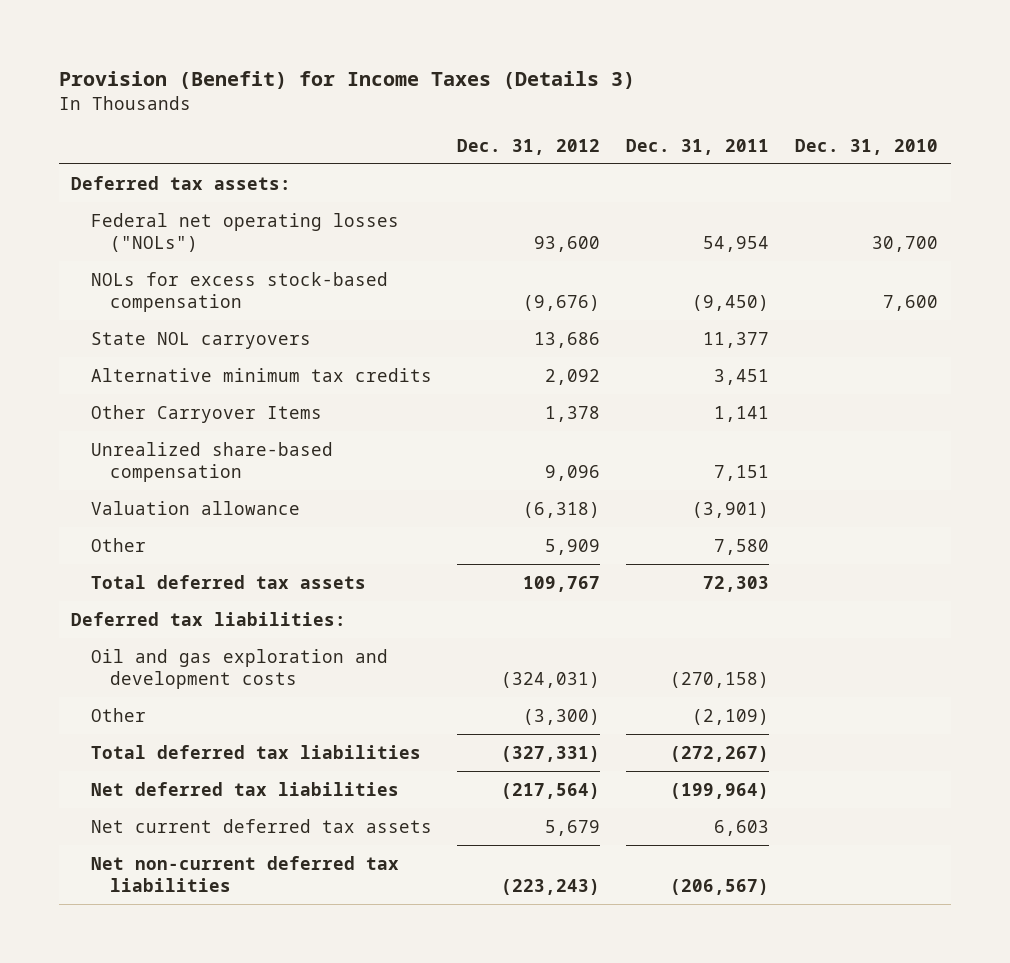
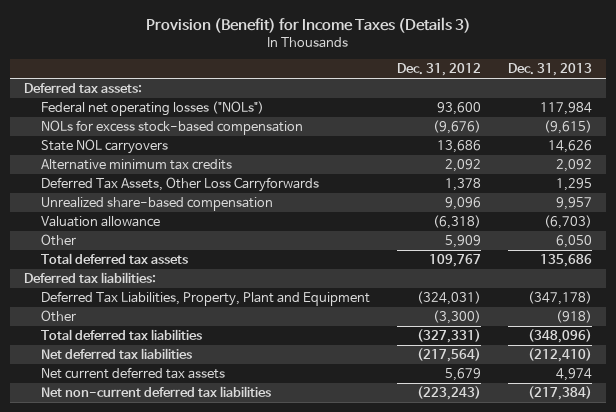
- | Dec. 31, 2012 | Dec. 31, 2011 | Dec. 31, 2010
+ | Dec. 31, 2012 | Dec. 31, 2013
- Other Carryover Items | 1,378 | 1,141 |
+ Deferred Tax Assets, Other Loss Carryforwards | 1,378 | 1,295
- Oil and gas exploration and development costs | (324,031) | (270,158) |
+ Deferred Tax Liabilities, Property, Plant and Equipment | (324,031) | (347,178)

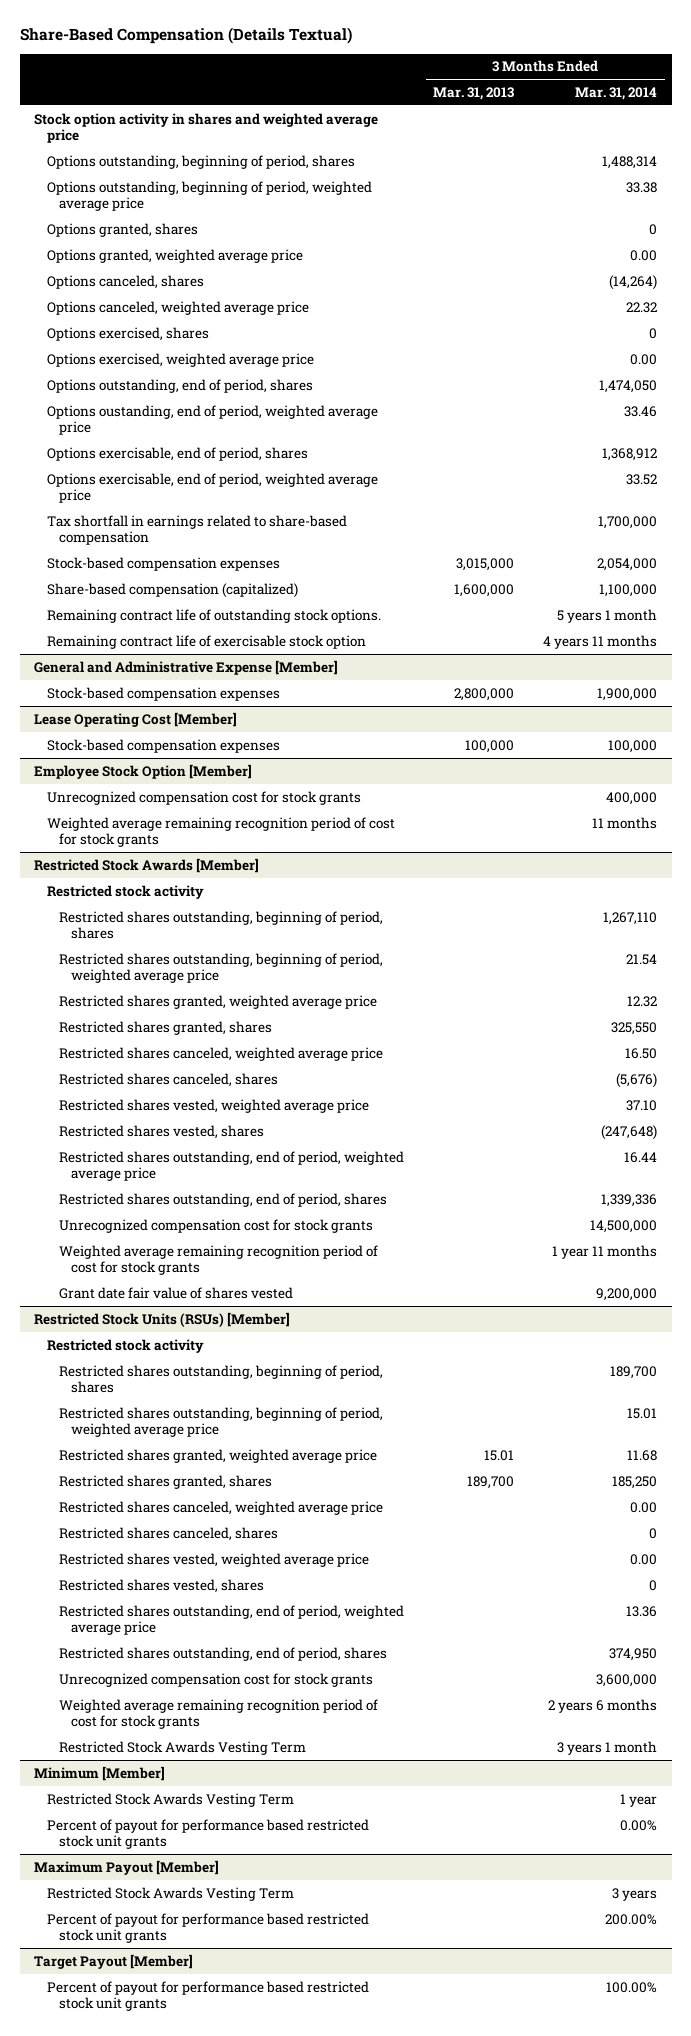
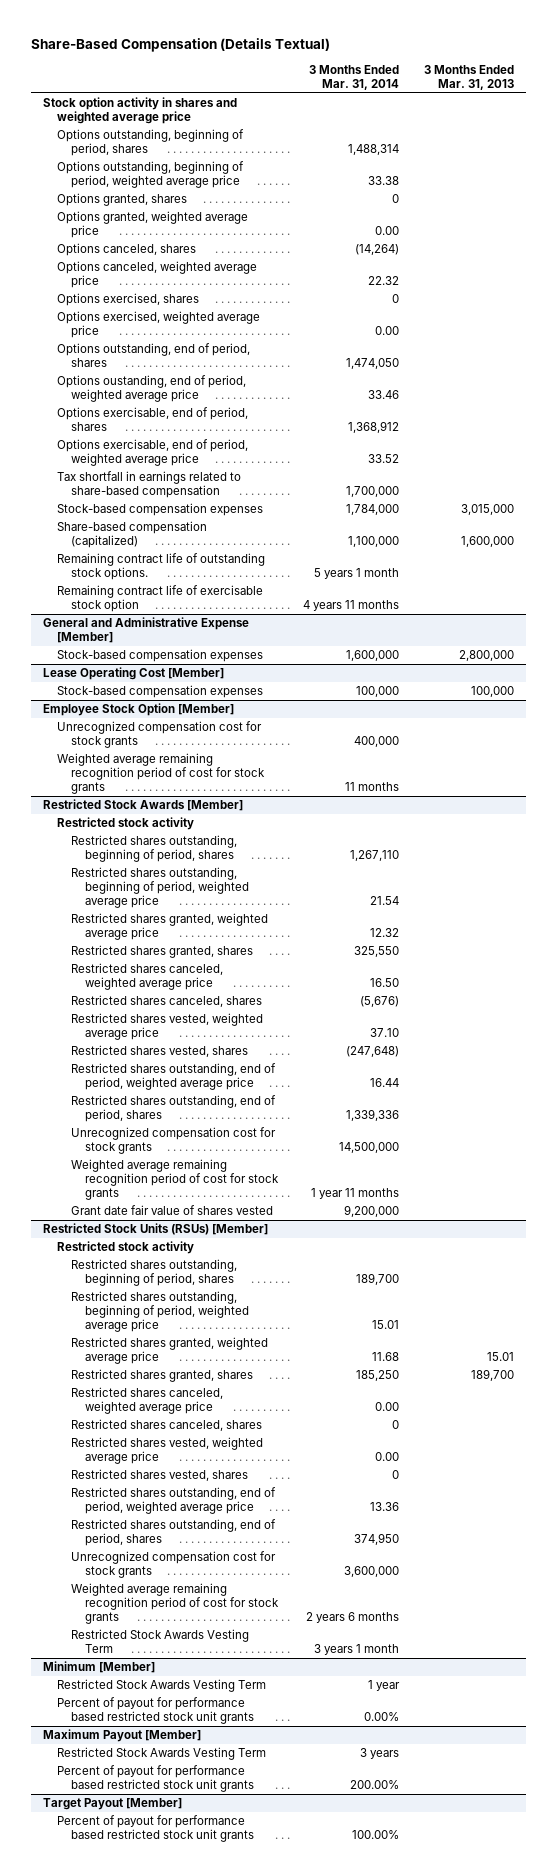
- | 3 Months Ended Mar. 31, 2013 | 3 Months Ended Mar. 31, 2014
+ | 3 Months Ended Mar. 31, 2014 | 3 Months Ended Mar. 31, 2013
- Stock-based compensation expenses | 3,015,000 | 2,054,000
+ Stock-based compensation expenses | 1,784,000 | 3,015,000
@ General and Administrative Expense [Member]
- Stock-based compensation expenses | 2,800,000 | 1,900,000
+ Stock-based compensation expenses | 1,600,000 | 2,800,000

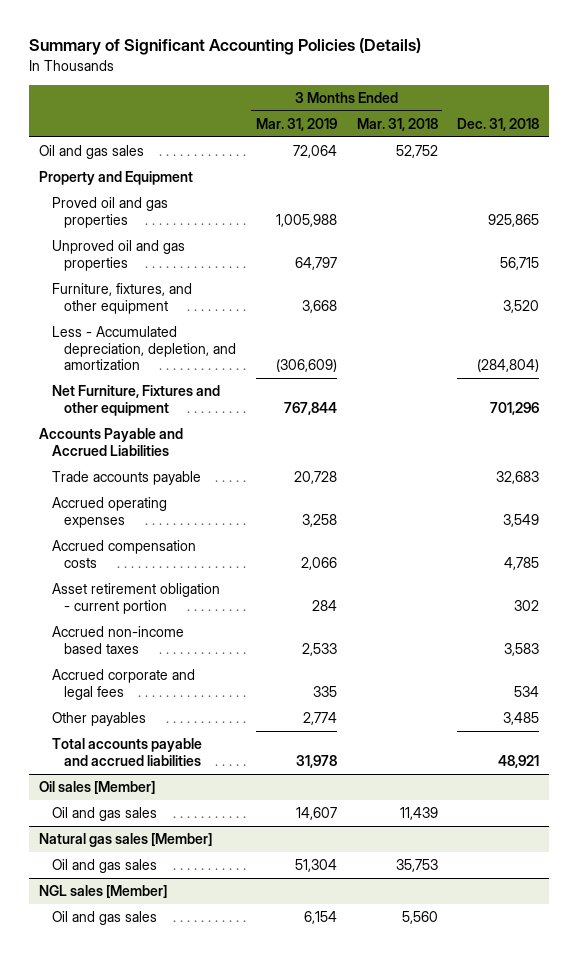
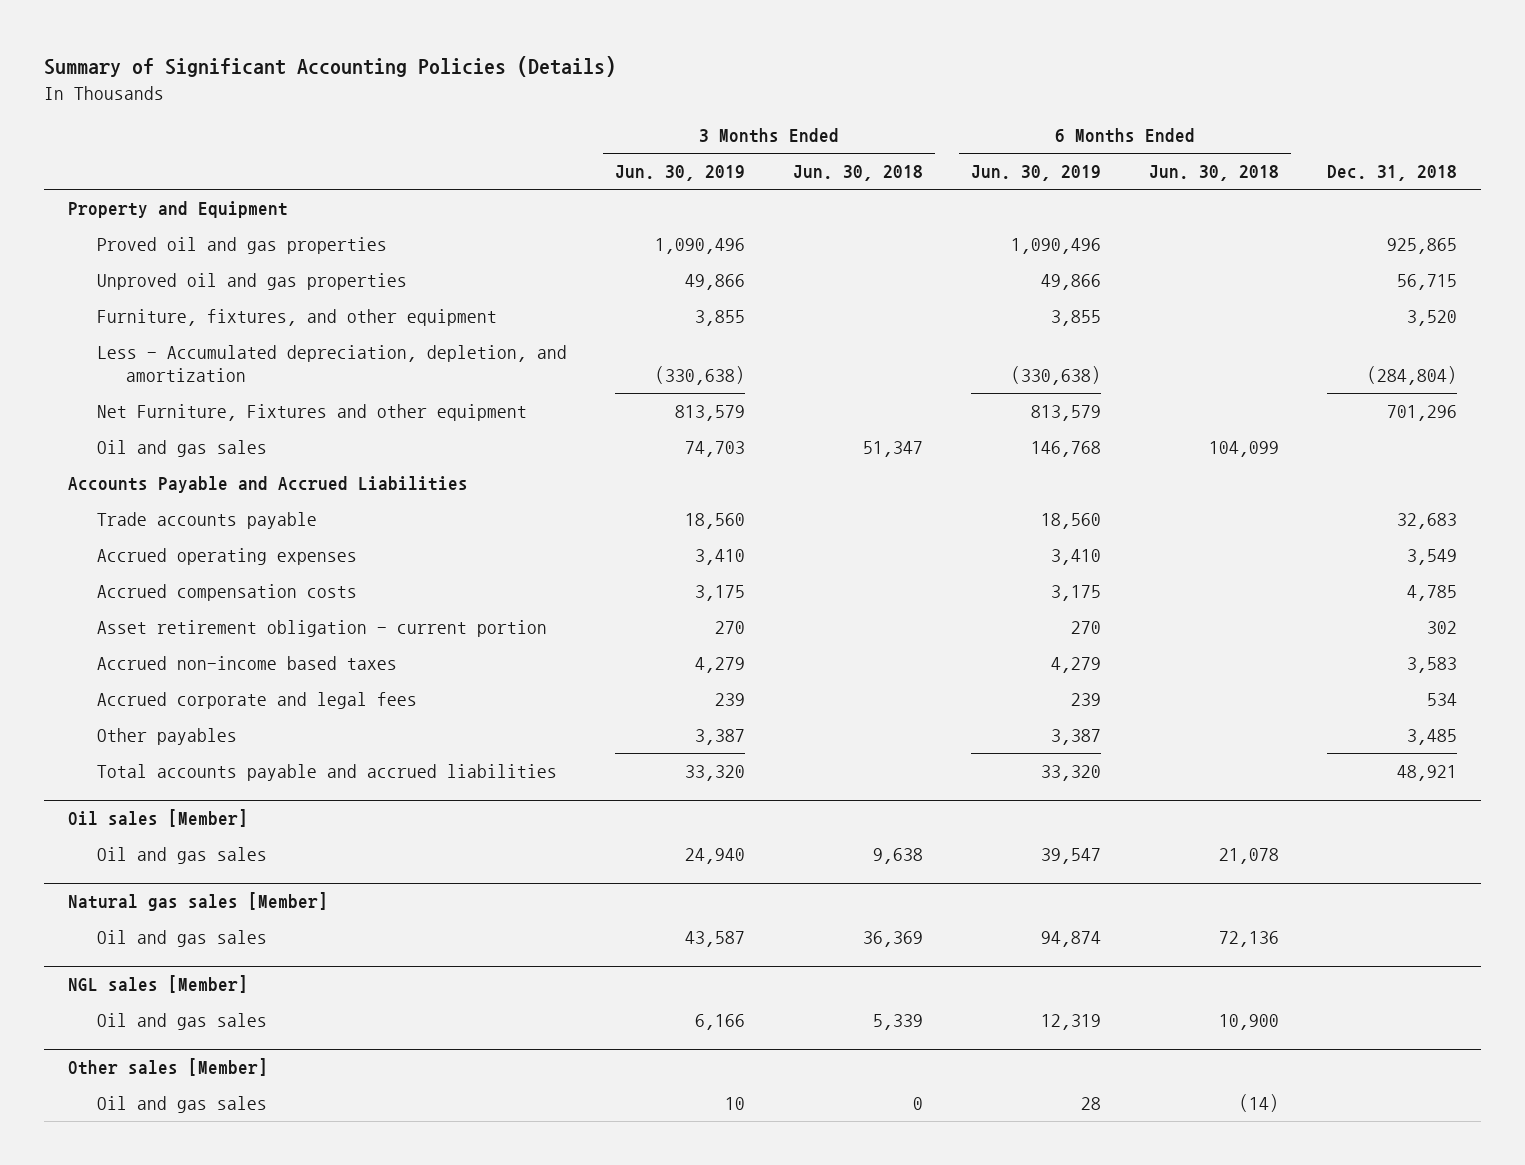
- | 3 Months Ended Mar. 31, 2019 | 3 Months Ended Mar. 31, 2018 | Dec. 31, 2018
+ | 3 Months Ended Jun. 30, 2019 | 3 Months Ended Jun. 30, 2018 | 6 Months Ended Jun. 30, 2019 | 6 Months Ended Jun. 30, 2018 | Dec. 31, 2018
moved down: Oil and gas sales | 74,703 | 51,347 | 146,768 | 104,099 |
+ Other sales [Member]
+ Oil and gas sales | 10 | 0 | 28 | (14) |

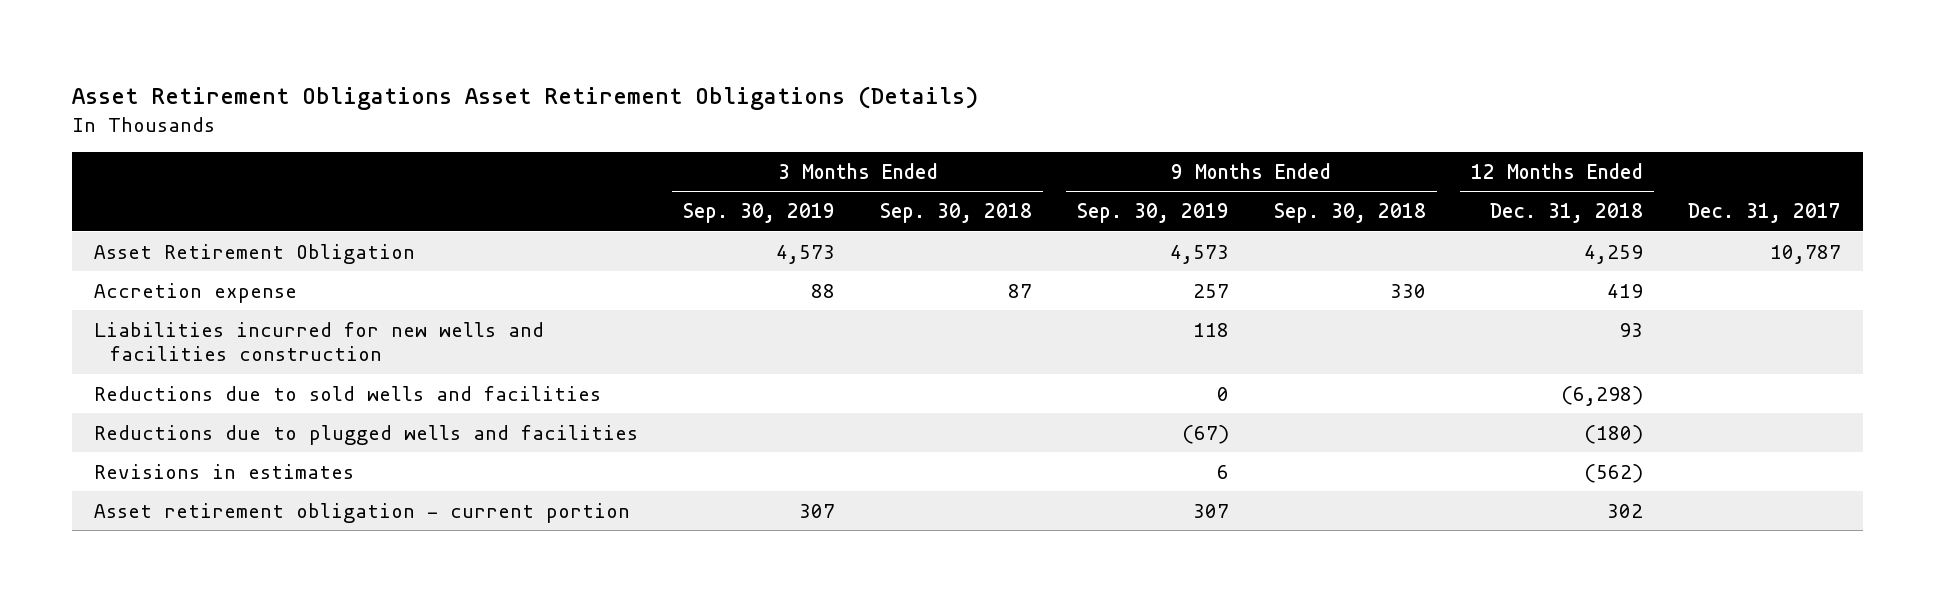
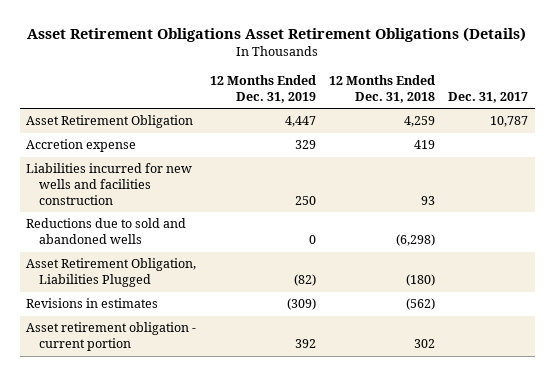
- | 3 Months Ended Sep. 30, 2019 | 3 Months Ended Sep. 30, 2018 | 9 Months Ended Sep. 30, 2019 | 9 Months Ended Sep. 30, 2018 | 12 Months Ended Dec. 31, 2018 | Dec. 31, 2017
+ | 12 Months Ended Dec. 31, 2019 | 12 Months Ended Dec. 31, 2018 | Dec. 31, 2017
- Reductions due to sold wells and facilities | | | 0 | | (6,298) |
- Reductions due to plugged wells and facilities | | | (67) | | (180) |
+ Reductions due to sold and abandoned wells | 0 | (6,298) |
+ Asset Retirement Obligation, Liabilities Plugged | (82) | (180) |

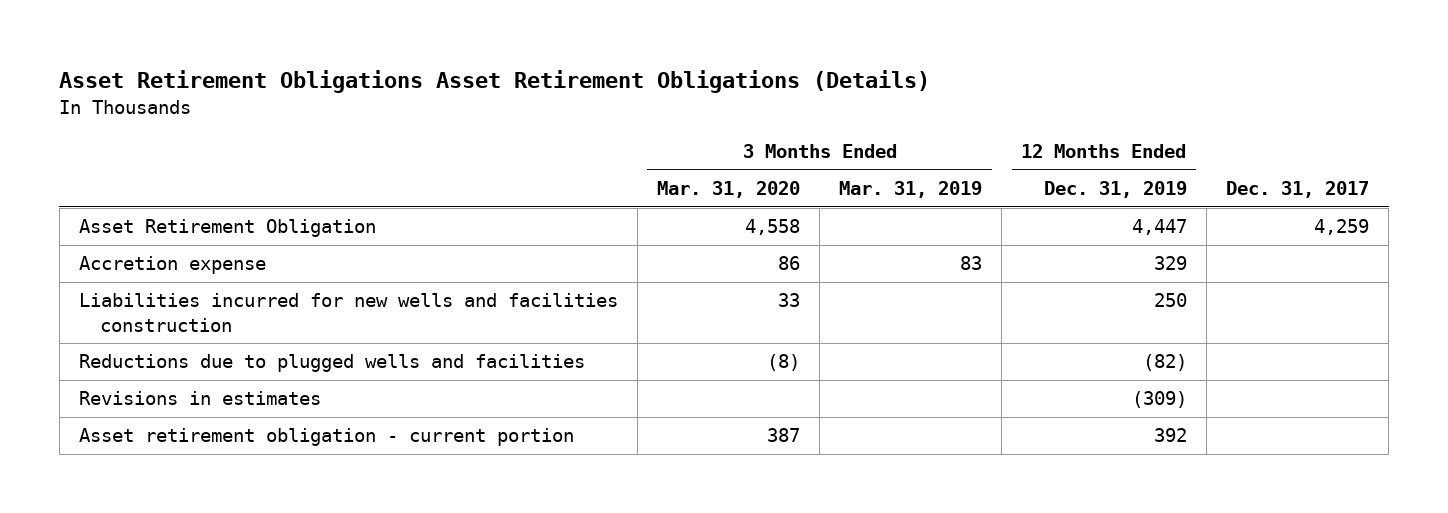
- | 12 Months Ended Dec. 31, 2019 | 12 Months Ended Dec. 31, 2018 | Dec. 31, 2017
+ | 3 Months Ended Mar. 31, 2020 | 3 Months Ended Mar. 31, 2019 | 12 Months Ended Dec. 31, 2019 | Dec. 31, 2017
- Asset Retirement Obligation | 4,447 | 4,259 | 10,787
+ Asset Retirement Obligation | 4,558 | | 4,447 | 4,259
- Reductions due to sold and abandoned wells | 0 | (6,298) |
- Asset Retirement Obligation, Liabilities Plugged | (82) | (180) |
+ Reductions due to plugged wells and facilities | (8) | | (82) |

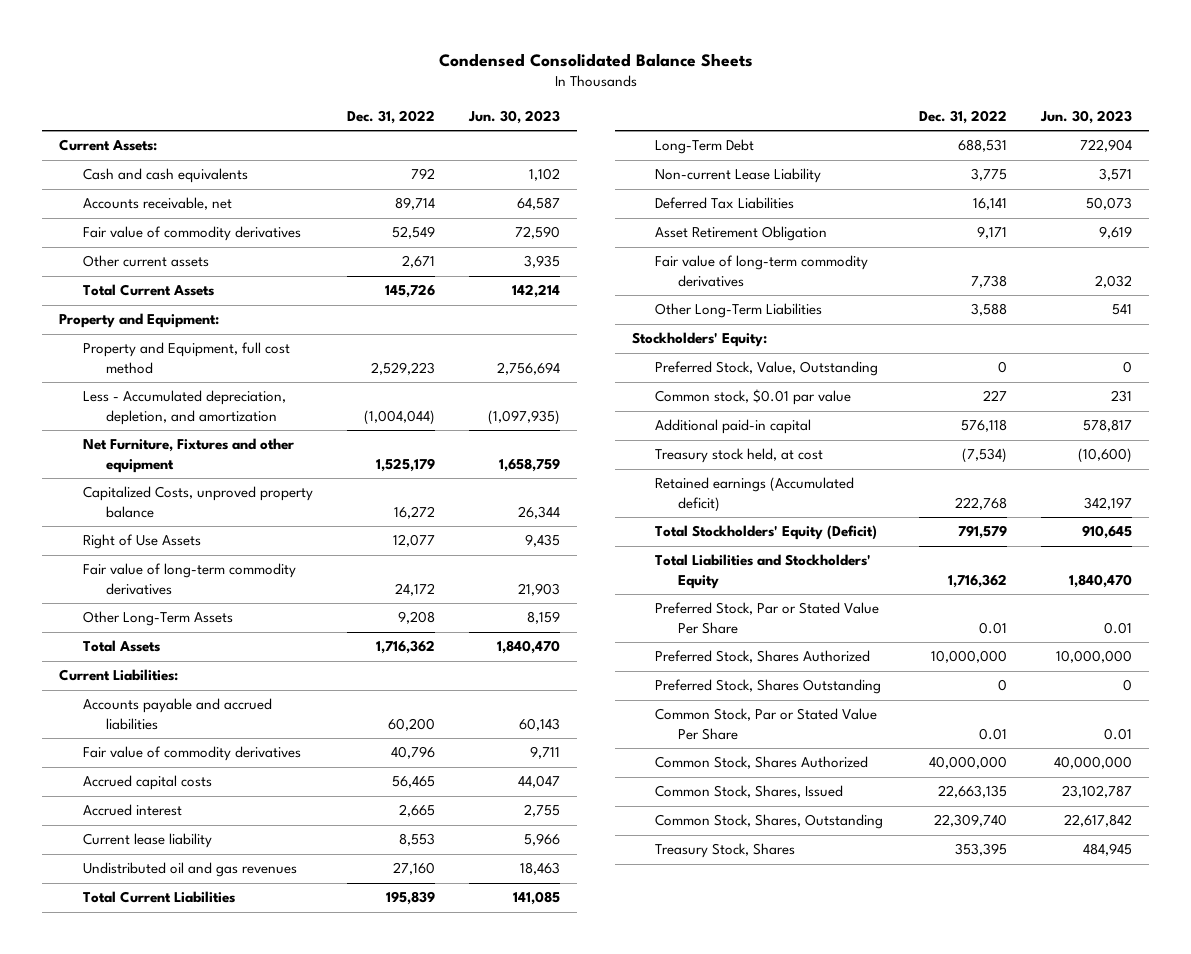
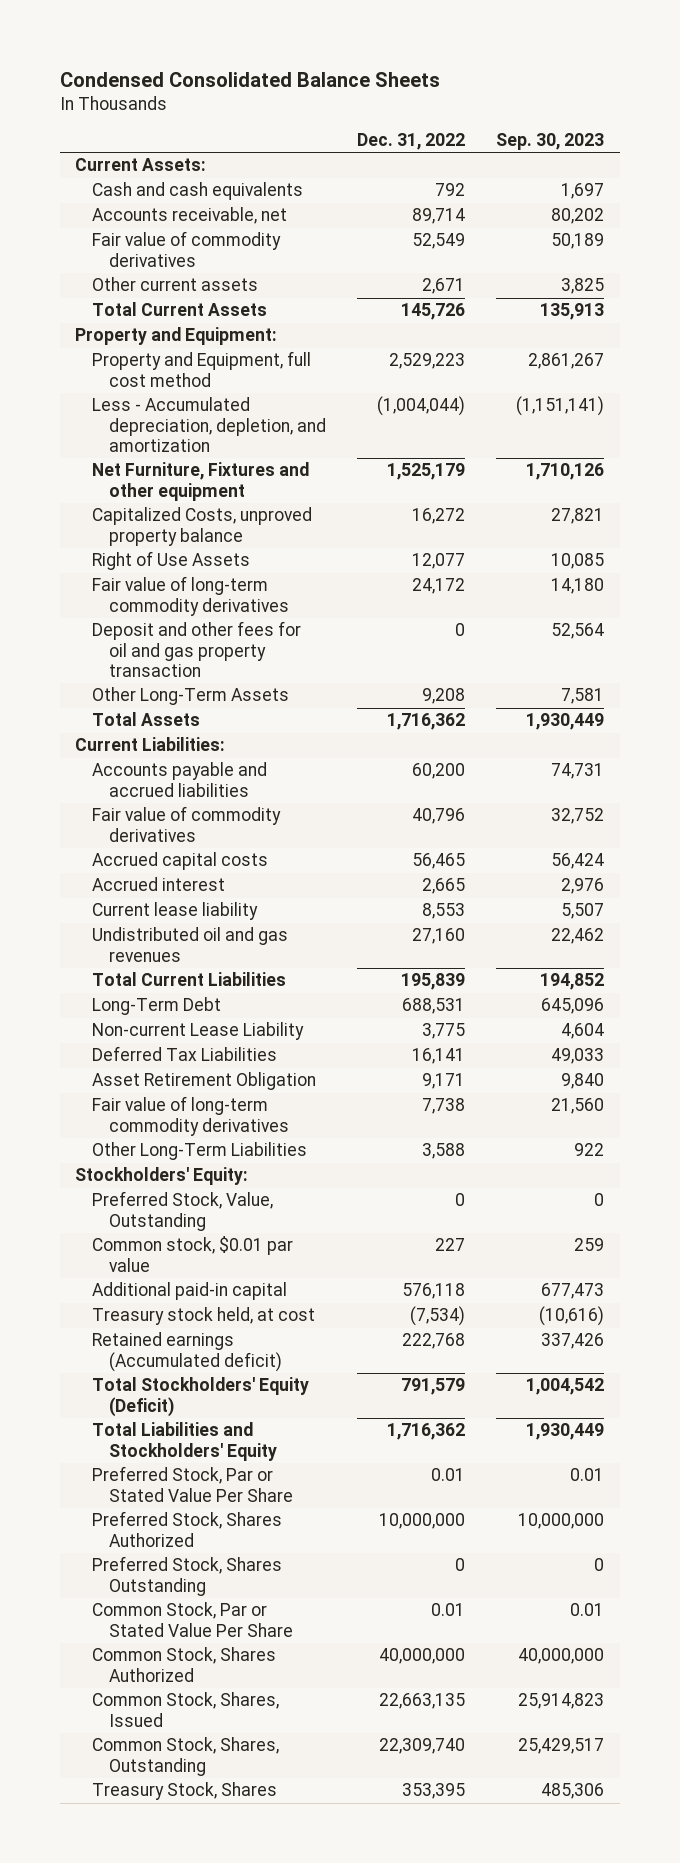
- | Dec. 31, 2022 | Jun. 30, 2023
+ | Dec. 31, 2022 | Sep. 30, 2023
+ Deposit and other fees for oil and gas property transaction | 0 | 52,564

